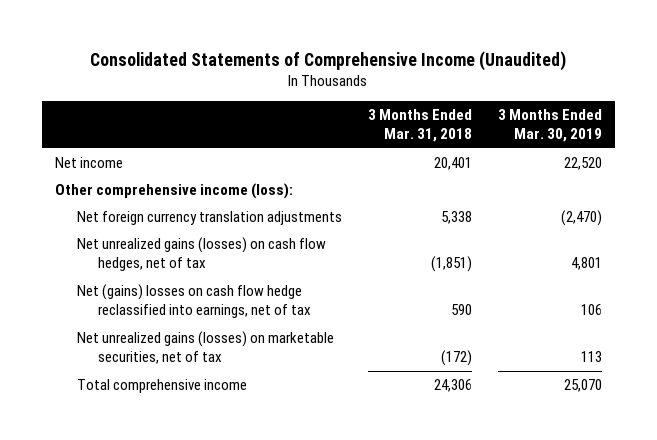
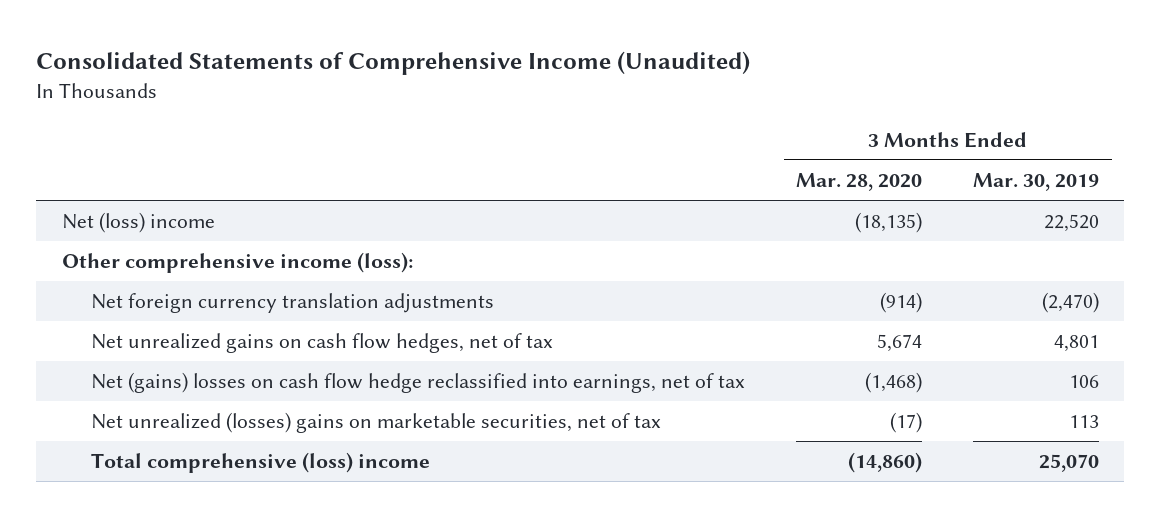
- | 3 Months Ended Mar. 31, 2018 | 3 Months Ended Mar. 30, 2019
+ | 3 Months Ended Mar. 28, 2020 | 3 Months Ended Mar. 30, 2019
- Net income | 20,401 | 22,520
+ Net (loss) income | (18,135) | 22,520
- Net unrealized gains (losses) on cash flow hedges, net of tax | (1,851) | 4,801
+ Net unrealized gains on cash flow hedges, net of tax | 5,674 | 4,801
- Net unrealized gains (losses) on marketable securities, net of tax | (172) | 113
- Total comprehensive income | 24,306 | 25,070
+ Net unrealized (losses) gains on marketable securities, net of tax | (17) | 113
+ Total comprehensive (loss) income | (14,860) | 25,070

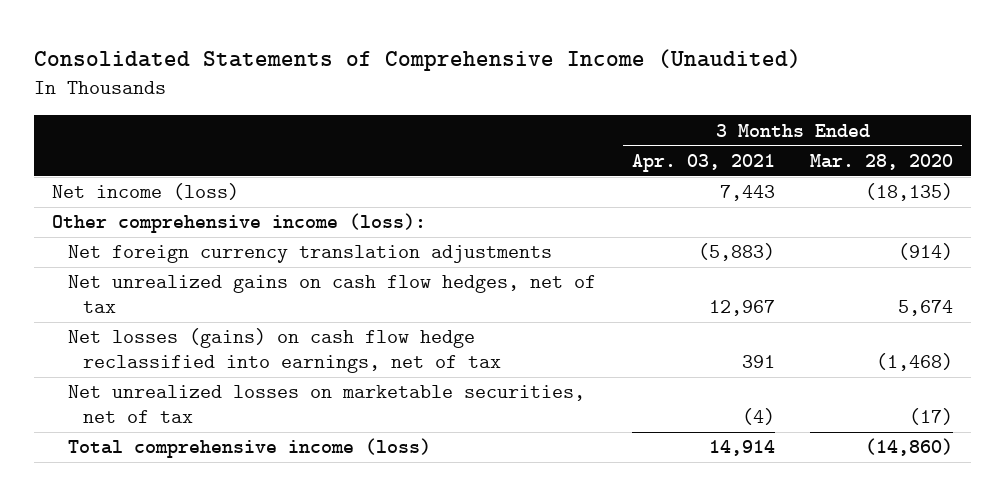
- | 3 Months Ended Mar. 28, 2020 | 3 Months Ended Mar. 30, 2019
+ | 3 Months Ended Apr. 03, 2021 | 3 Months Ended Mar. 28, 2020
- Net (loss) income | (18,135) | 22,520
+ Net income (loss) | 7,443 | (18,135)
- Net (gains) losses on cash flow hedge reclassified into earnings, net of tax | (1,468) | 106
- Net unrealized (losses) gains on marketable securities, net of tax | (17) | 113
- Total comprehensive (loss) income | (14,860) | 25,070
+ Net losses (gains) on cash flow hedge reclassified into earnings, net of tax | 391 | (1,468)
+ Net unrealized losses on marketable securities, net of tax | (4) | (17)
+ Total comprehensive income (loss) | 14,914 | (14,860)

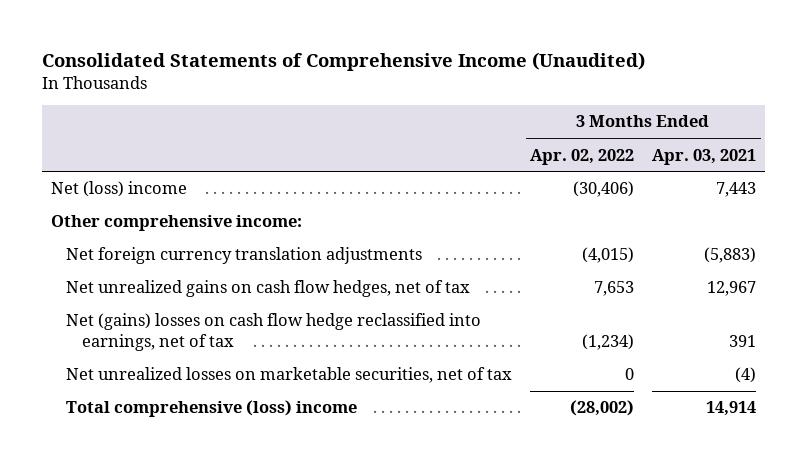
- | 3 Months Ended Apr. 03, 2021 | 3 Months Ended Mar. 28, 2020
+ | 3 Months Ended Apr. 02, 2022 | 3 Months Ended Apr. 03, 2021
- Net income (loss) | 7,443 | (18,135)
- Other comprehensive income (loss):
+ Net (loss) income | (30,406) | 7,443
+ Other comprehensive income:
- Net losses (gains) on cash flow hedge reclassified into earnings, net of tax | 391 | (1,468)
+ Net (gains) losses on cash flow hedge reclassified into earnings, net of tax | (1,234) | 391
- Total comprehensive income (loss) | 14,914 | (14,860)
+ Total comprehensive (loss) income | (28,002) | 14,914

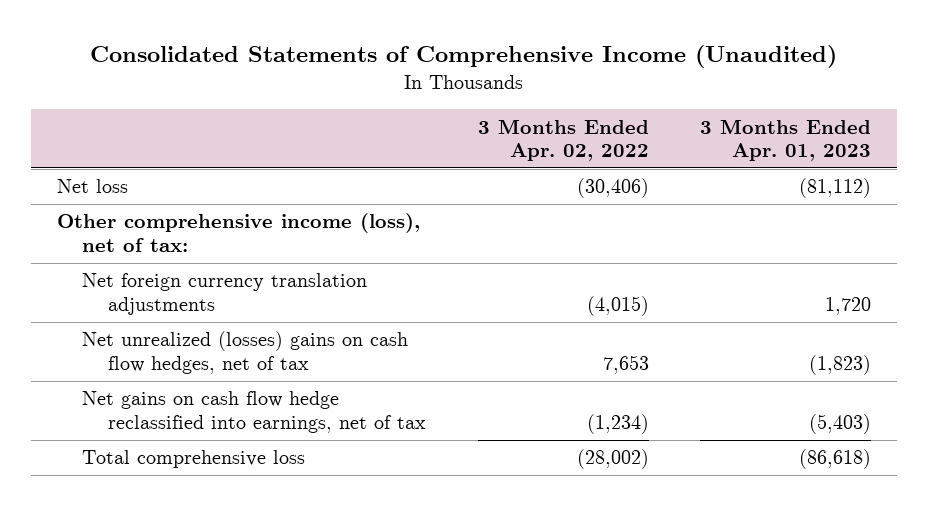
- | 3 Months Ended Apr. 02, 2022 | 3 Months Ended Apr. 03, 2021
+ | 3 Months Ended Apr. 02, 2022 | 3 Months Ended Apr. 01, 2023
- Net (loss) income | (30,406) | 7,443
- Other comprehensive income:
+ Net loss | (30,406) | (81,112)
+ Other comprehensive income (loss), net of tax:
- Net unrealized gains on cash flow hedges, net of tax | 7,653 | 12,967
- Net (gains) losses on cash flow hedge reclassified into earnings, net of tax | (1,234) | 391
- Net unrealized losses on marketable securities, net of tax | 0 | (4)
- Total comprehensive (loss) income | (28,002) | 14,914
+ Net unrealized (losses) gains on cash flow hedges, net of tax | 7,653 | (1,823)
+ Net gains on cash flow hedge reclassified into earnings, net of tax | (1,234) | (5,403)
+ Total comprehensive loss | (28,002) | (86,618)

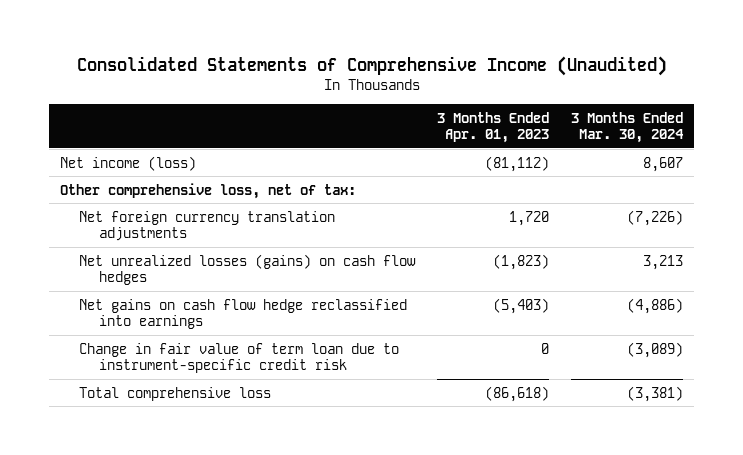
- | 3 Months Ended Apr. 02, 2022 | 3 Months Ended Apr. 01, 2023
+ | 3 Months Ended Apr. 01, 2023 | 3 Months Ended Mar. 30, 2024
- Net loss | (30,406) | (81,112)
- Other comprehensive income (loss), net of tax:
+ Net income (loss) | (81,112) | 8,607
+ Other comprehensive loss, net of tax:
- Net unrealized (losses) gains on cash flow hedges, net of tax | 7,653 | (1,823)
- Net gains on cash flow hedge reclassified into earnings, net of tax | (1,234) | (5,403)
+ Net unrealized losses (gains) on cash flow hedges | (1,823) | 3,213
+ Net gains on cash flow hedge reclassified into earnings | (5,403) | (4,886)
+ Change in fair value of term loan due to instrument-specific credit risk | 0 | (3,089)

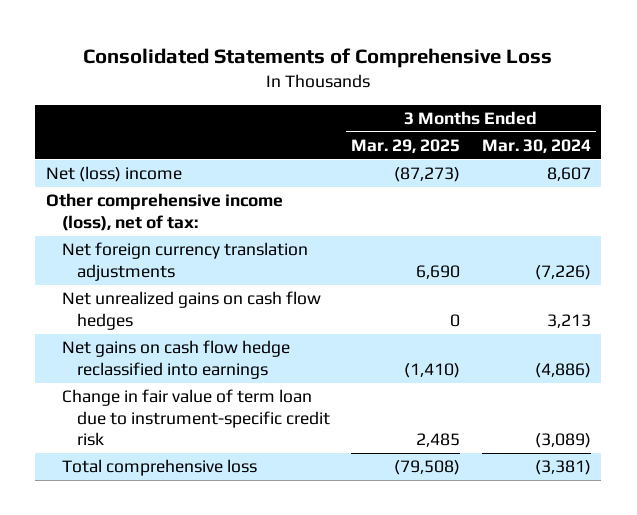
- Consolidated Statements of Comprehensive Income (Unaudited)
+ Consolidated Statements of Comprehensive Loss
- | 3 Months Ended Apr. 01, 2023 | 3 Months Ended Mar. 30, 2024
+ | 3 Months Ended Mar. 29, 2025 | 3 Months Ended Mar. 30, 2024
- Net income (loss) | (81,112) | 8,607
- Other comprehensive loss, net of tax:
+ Net (loss) income | (87,273) | 8,607
+ Other comprehensive income (loss), net of tax:
- Net unrealized losses (gains) on cash flow hedges | (1,823) | 3,213
+ Net unrealized gains on cash flow hedges | 0 | 3,213

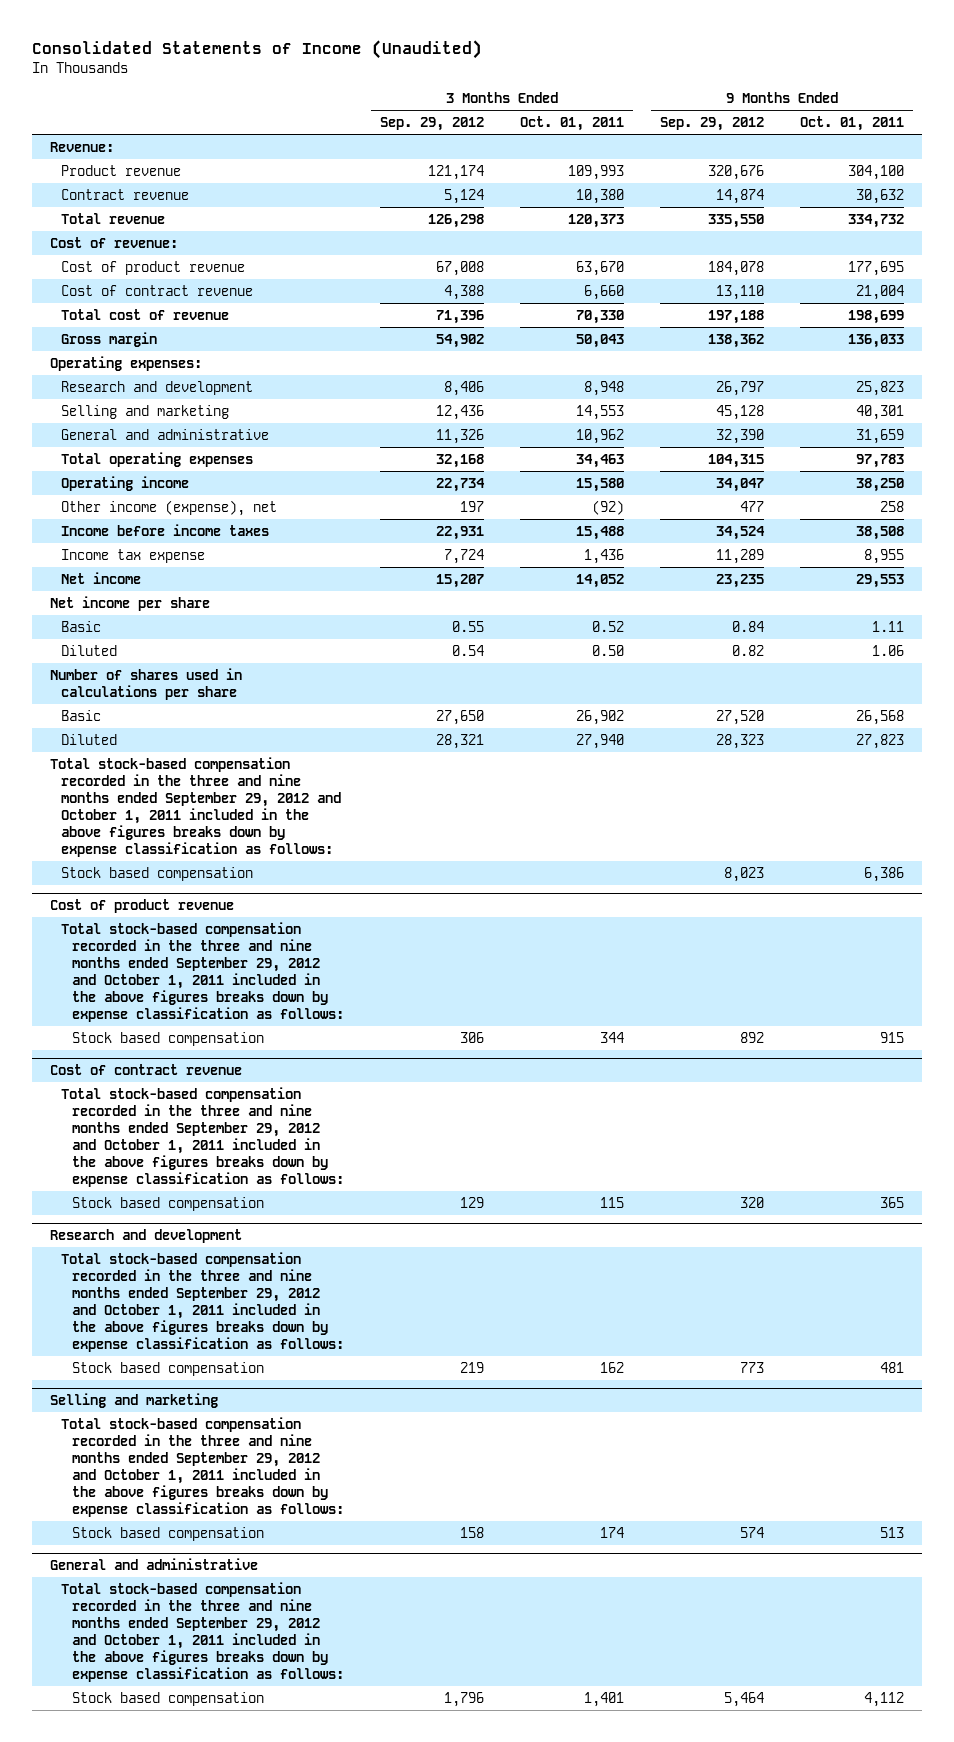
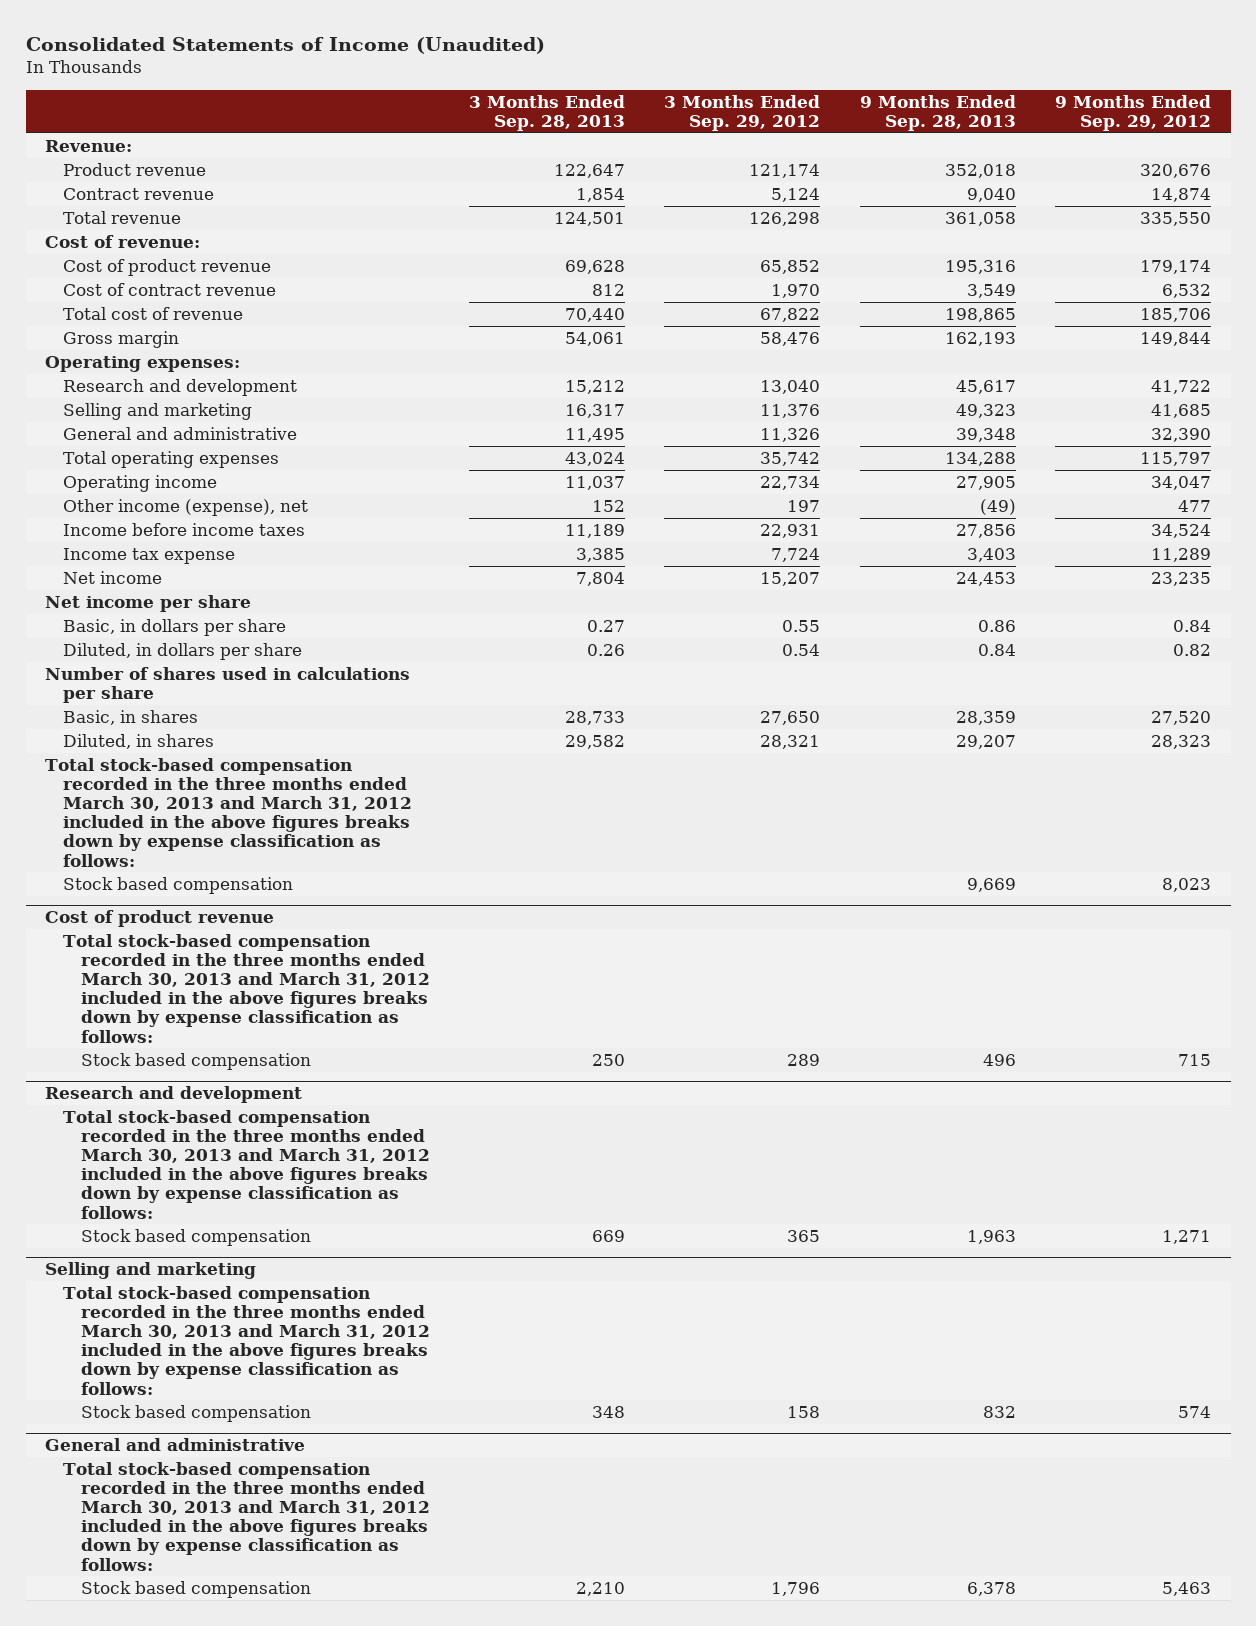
- | 3 Months Ended Sep. 29, 2012 | 3 Months Ended Oct. 01, 2011 | 9 Months Ended Sep. 29, 2012 | 9 Months Ended Oct. 01, 2011
+ | 3 Months Ended Sep. 28, 2013 | 3 Months Ended Sep. 29, 2012 | 9 Months Ended Sep. 28, 2013 | 9 Months Ended Sep. 29, 2012
- Cost of product revenue | 67,008 | 63,670 | 184,078 | 177,695
- Cost of contract revenue | 4,388 | 6,660 | 13,110 | 21,004
- Total cost of revenue | 71,396 | 70,330 | 197,188 | 198,699
- Gross margin | 54,902 | 50,043 | 138,362 | 136,033
+ Cost of product revenue | 69,628 | 65,852 | 195,316 | 179,174
+ Cost of contract revenue | 812 | 1,970 | 3,549 | 6,532
+ Total cost of revenue | 70,440 | 67,822 | 198,865 | 185,706
+ Gross margin | 54,061 | 58,476 | 162,193 | 149,844
- Research and development | 8,406 | 8,948 | 26,797 | 25,823
- Selling and marketing | 12,436 | 14,553 | 45,128 | 40,301
+ Research and development | 15,212 | 13,040 | 45,617 | 41,722
+ Selling and marketing | 16,317 | 11,376 | 49,323 | 41,685
- Total operating expenses | 32,168 | 34,463 | 104,315 | 97,783
+ Total operating expenses | 43,024 | 35,742 | 134,288 | 115,797
- Basic | 0.55 | 0.52 | 0.84 | 1.11
- Diluted | 0.54 | 0.50 | 0.82 | 1.06
+ Basic, in dollars per share | 0.27 | 0.55 | 0.86 | 0.84
+ Diluted, in dollars per share | 0.26 | 0.54 | 0.84 | 0.82
- Basic | 27,650 | 26,902 | 27,520 | 26,568
- Diluted | 28,321 | 27,940 | 28,323 | 27,823
- Total stock-based compensation recorded in the three and nine months ended September 29, 2012 and October 1, 2011 included in the above figures breaks down by expense classification as follows:
+ Basic, in shares | 28,733 | 27,650 | 28,359 | 27,520
+ Diluted, in shares | 29,582 | 28,321 | 29,207 | 28,323
+ Total stock-based compensation recorded in the three months ended March 30, 2013 and March 31, 2012 included in the above figures breaks down by expense classification as follows:
@ Cost of product revenue
- Total stock-based compensation recorded in the three and nine months ended September 29, 2012 and October 1, 2011 included in the above figures breaks down by expense classification as follows:
- Stock based compensation | 306 | 344 | 892 | 915
- Cost of contract revenue
- Total stock-based compensation recorded in the three and nine months ended September 29, 2012 and October 1, 2011 included in the above figures breaks down by expense classification as follows:
- Stock based compensation | 129 | 115 | 320 | 365
@ Cost of product revenue
+ Total stock-based compensation recorded in the three months ended March 30, 2013 and March 31, 2012 included in the above figures breaks down by expense classification as follows:
+ Stock based compensation | 250 | 289 | 496 | 715
@ Research and development
- Total stock-based compensation recorded in the three and nine months ended September 29, 2012 and October 1, 2011 included in the above figures breaks down by expense classification as follows:
- Stock based compensation | 219 | 162 | 773 | 481
+ Total stock-based compensation recorded in the three months ended March 30, 2013 and March 31, 2012 included in the above figures breaks down by expense classification as follows:
+ Stock based compensation | 669 | 365 | 1,963 | 1,271
@ Selling and marketing
- Total stock-based compensation recorded in the three and nine months ended September 29, 2012 and October 1, 2011 included in the above figures breaks down by expense classification as follows:
+ Total stock-based compensation recorded in the three months ended March 30, 2013 and March 31, 2012 included in the above figures breaks down by expense classification as follows:
@ General and administrative
- Total stock-based compensation recorded in the three and nine months ended September 29, 2012 and October 1, 2011 included in the above figures breaks down by expense classification as follows:
- Stock based compensation | 1,796 | 1,401 | 5,464 | 4,112
+ Total stock-based compensation recorded in the three months ended March 30, 2013 and March 31, 2012 included in the above figures breaks down by expense classification as follows:
+ Stock based compensation | 2,210 | 1,796 | 6,378 | 5,463

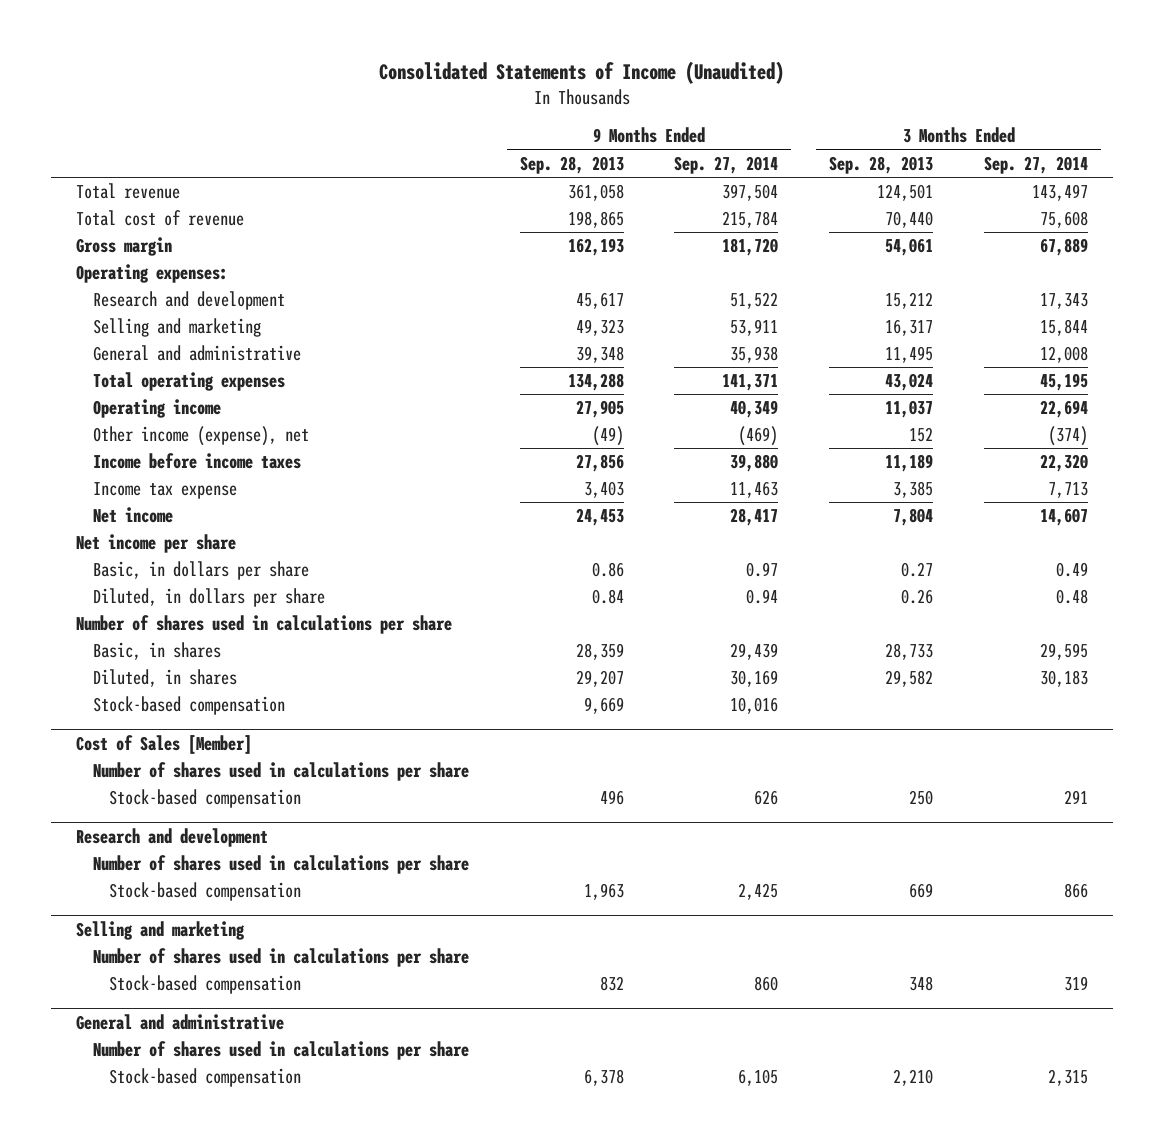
- | 3 Months Ended Sep. 28, 2013 | 3 Months Ended Sep. 29, 2012 | 9 Months Ended Sep. 28, 2013 | 9 Months Ended Sep. 29, 2012
+ | 9 Months Ended Sep. 28, 2013 | 9 Months Ended Sep. 27, 2014 | 3 Months Ended Sep. 28, 2013 | 3 Months Ended Sep. 27, 2014
- Revenue:
- Product revenue | 122,647 | 121,174 | 352,018 | 320,676
- Contract revenue | 1,854 | 5,124 | 9,040 | 14,874
- Cost of revenue:
- Cost of product revenue | 69,628 | 65,852 | 195,316 | 179,174
- Cost of contract revenue | 812 | 1,970 | 3,549 | 6,532
- Total stock-based compensation recorded in the three months ended March 30, 2013 and March 31, 2012 included in the above figures breaks down by expense classification as follows:
- Stock based compensation | | | 9,669 | 8,023
- Cost of product revenue
- Total stock-based compensation recorded in the three months ended March 30, 2013 and March 31, 2012 included in the above figures breaks down by expense classification as follows:
- Stock based compensation | 250 | 289 | 496 | 715
+ Stock-based compensation | 9,669 | 10,016 | |
+ Cost of Sales [Member]
+ Number of shares used in calculations per share
+ Stock-based compensation | 496 | 626 | 250 | 291
@ Research and development
- Total stock-based compensation recorded in the three months ended March 30, 2013 and March 31, 2012 included in the above figures breaks down by expense classification as follows:
- Stock based compensation | 669 | 365 | 1,963 | 1,271
+ Number of shares used in calculations per share
+ Stock-based compensation | 1,963 | 2,425 | 669 | 866
@ Selling and marketing
- Total stock-based compensation recorded in the three months ended March 30, 2013 and March 31, 2012 included in the above figures breaks down by expense classification as follows:
- Stock based compensation | 348 | 158 | 832 | 574
+ Number of shares used in calculations per share
+ Stock-based compensation | 832 | 860 | 348 | 319
@ General and administrative
- Total stock-based compensation recorded in the three months ended March 30, 2013 and March 31, 2012 included in the above figures breaks down by expense classification as follows:
- Stock based compensation | 2,210 | 1,796 | 6,378 | 5,463
+ Number of shares used in calculations per share
+ Stock-based compensation | 6,378 | 6,105 | 2,210 | 2,315

